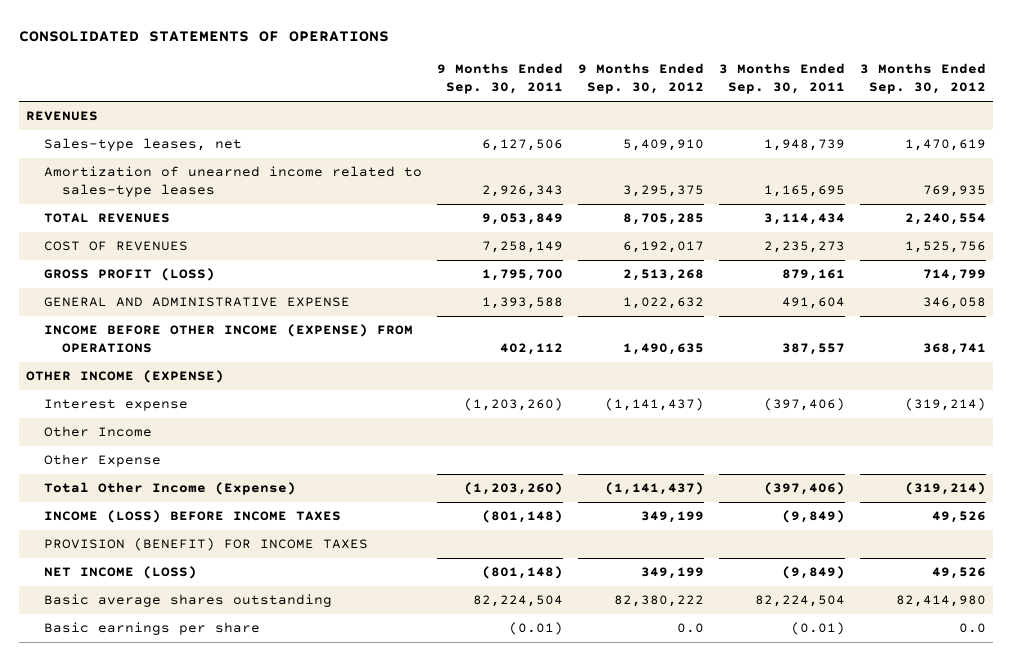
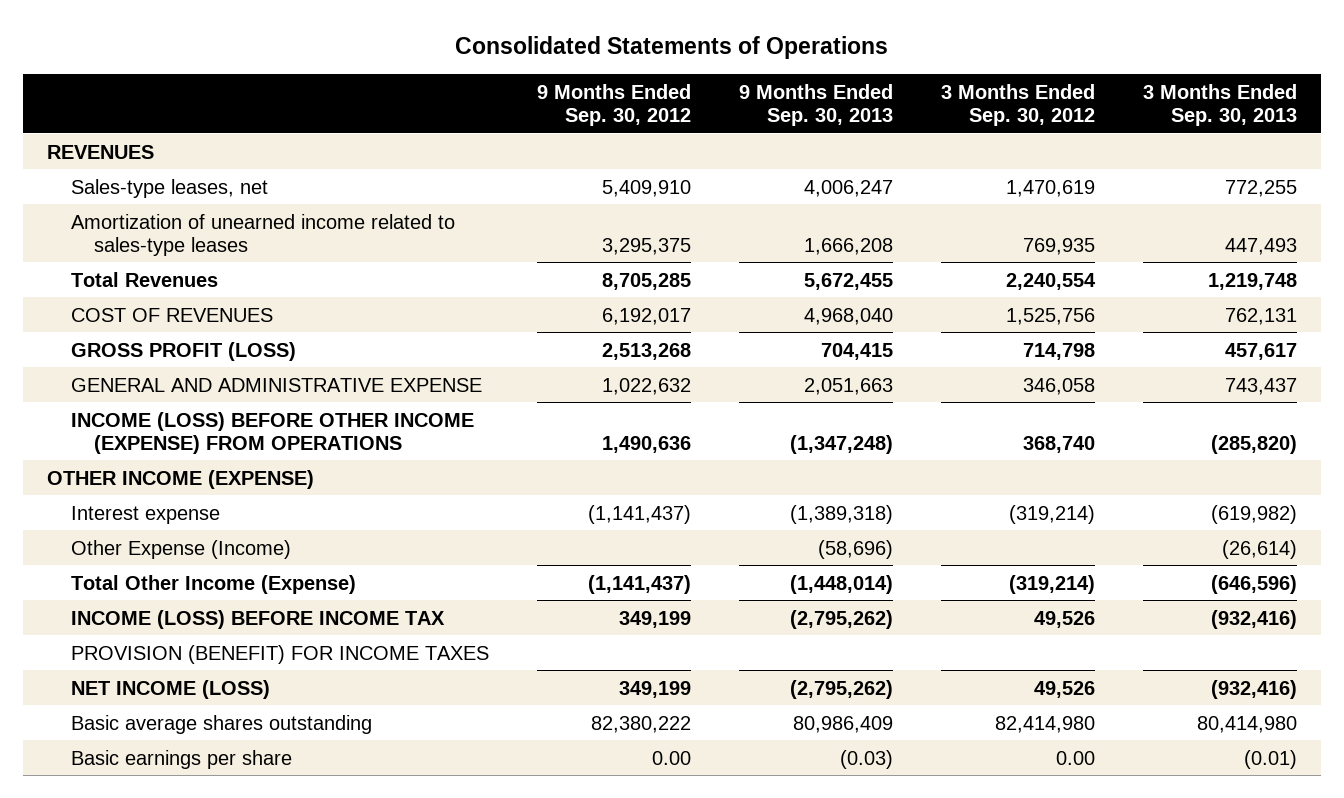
- CONSOLIDATED STATEMENTS OF OPERATIONS
+ Consolidated Statements of Operations
- | 9 Months Ended Sep. 30, 2011 | 9 Months Ended Sep. 30, 2012 | 3 Months Ended Sep. 30, 2011 | 3 Months Ended Sep. 30, 2012
+ | 9 Months Ended Sep. 30, 2012 | 9 Months Ended Sep. 30, 2013 | 3 Months Ended Sep. 30, 2012 | 3 Months Ended Sep. 30, 2013
- TOTAL REVENUES | 9,053,849 | 8,705,285 | 3,114,434 | 2,240,554
+ Total Revenues | 8,705,285 | 5,672,455 | 2,240,554 | 1,219,748
- GROSS PROFIT (LOSS) | 1,795,700 | 2,513,268 | 879,161 | 714,799
+ GROSS PROFIT (LOSS) | 2,513,268 | 704,415 | 714,798 | 457,617
- INCOME BEFORE OTHER INCOME (EXPENSE) FROM OPERATIONS | 402,112 | 1,490,635 | 387,557 | 368,741
+ INCOME (LOSS) BEFORE OTHER INCOME (EXPENSE) FROM OPERATIONS | 1,490,636 | (1,347,248) | 368,740 | (285,820)
- Other Income
- Other Expense
+ Other Expense (Income) | | (58,696) | | (26,614)
- INCOME (LOSS) BEFORE INCOME TAXES | (801,148) | 349,199 | (9,849) | 49,526
+ INCOME (LOSS) BEFORE INCOME TAX | 349,199 | (2,795,262) | 49,526 | (932,416)
- Basic earnings per share | (0.01) | 0.0 | (0.01) | 0.0
+ Basic earnings per share | 0.00 | (0.03) | 0.00 | (0.01)

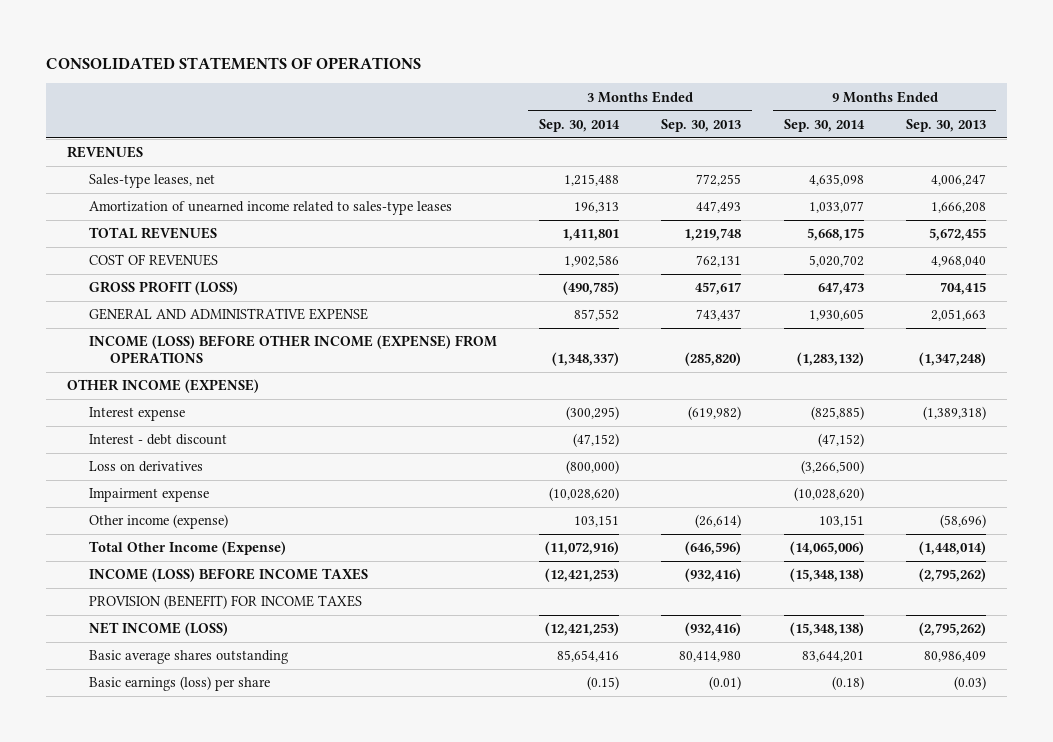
- Consolidated Statements of Operations
+ CONSOLIDATED STATEMENTS OF OPERATIONS
- | 9 Months Ended Sep. 30, 2012 | 9 Months Ended Sep. 30, 2013 | 3 Months Ended Sep. 30, 2012 | 3 Months Ended Sep. 30, 2013
+ | 3 Months Ended Sep. 30, 2014 | 3 Months Ended Sep. 30, 2013 | 9 Months Ended Sep. 30, 2014 | 9 Months Ended Sep. 30, 2013
- Total Revenues | 8,705,285 | 5,672,455 | 2,240,554 | 1,219,748
+ TOTAL REVENUES | 1,411,801 | 1,219,748 | 5,668,175 | 5,672,455
- Other Expense (Income) | | (58,696) | | (26,614)
+ Interest - debt discount | (47,152) | | (47,152) |
+ Loss on derivatives | (800,000) | | (3,266,500) |
+ Impairment expense | (10,028,620) | | (10,028,620) |
+ Other income (expense) | 103,151 | (26,614) | 103,151 | (58,696)
- INCOME (LOSS) BEFORE INCOME TAX | 349,199 | (2,795,262) | 49,526 | (932,416)
+ INCOME (LOSS) BEFORE INCOME TAXES | (12,421,253) | (932,416) | (15,348,138) | (2,795,262)
- Basic earnings per share | 0.00 | (0.03) | 0.00 | (0.01)
+ Basic earnings (loss) per share | (0.15) | (0.01) | (0.18) | (0.03)

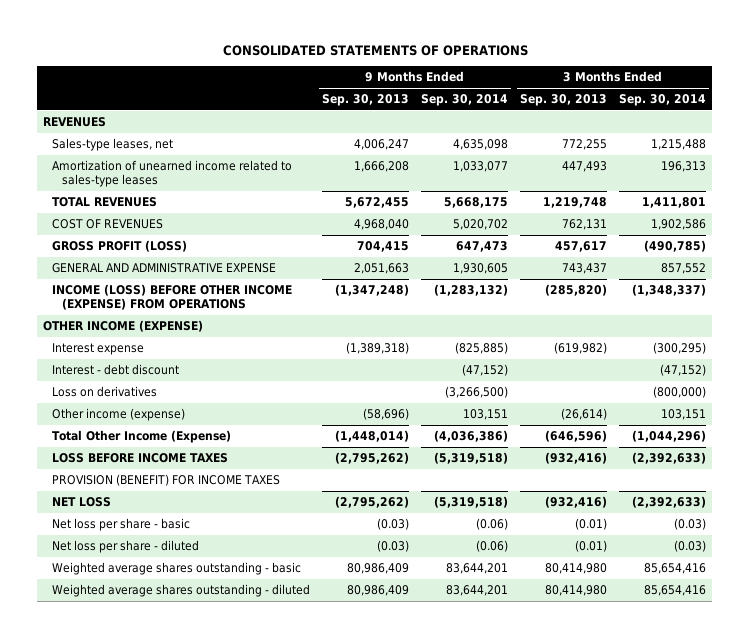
- | 3 Months Ended Sep. 30, 2014 | 3 Months Ended Sep. 30, 2013 | 9 Months Ended Sep. 30, 2014 | 9 Months Ended Sep. 30, 2013
+ | 9 Months Ended Sep. 30, 2013 | 9 Months Ended Sep. 30, 2014 | 3 Months Ended Sep. 30, 2013 | 3 Months Ended Sep. 30, 2014
- Impairment expense | (10,028,620) | | (10,028,620) |
- Total Other Income (Expense) | (11,072,916) | (646,596) | (14,065,006) | (1,448,014)
- INCOME (LOSS) BEFORE INCOME TAXES | (12,421,253) | (932,416) | (15,348,138) | (2,795,262)
+ Total Other Income (Expense) | (1,448,014) | (4,036,386) | (646,596) | (1,044,296)
+ LOSS BEFORE INCOME TAXES | (2,795,262) | (5,319,518) | (932,416) | (2,392,633)
- NET INCOME (LOSS) | (12,421,253) | (932,416) | (15,348,138) | (2,795,262)
- Basic average shares outstanding | 85,654,416 | 80,414,980 | 83,644,201 | 80,986,409
- Basic earnings (loss) per share | (0.15) | (0.01) | (0.18) | (0.03)
+ NET LOSS | (2,795,262) | (5,319,518) | (932,416) | (2,392,633)
+ Net loss per share - basic | (0.03) | (0.06) | (0.01) | (0.03)
+ Net loss per share - diluted | (0.03) | (0.06) | (0.01) | (0.03)
+ Weighted average shares outstanding - basic | 80,986,409 | 83,644,201 | 80,414,980 | 85,654,416
+ Weighted average shares outstanding - diluted | 80,986,409 | 83,644,201 | 80,414,980 | 85,654,416

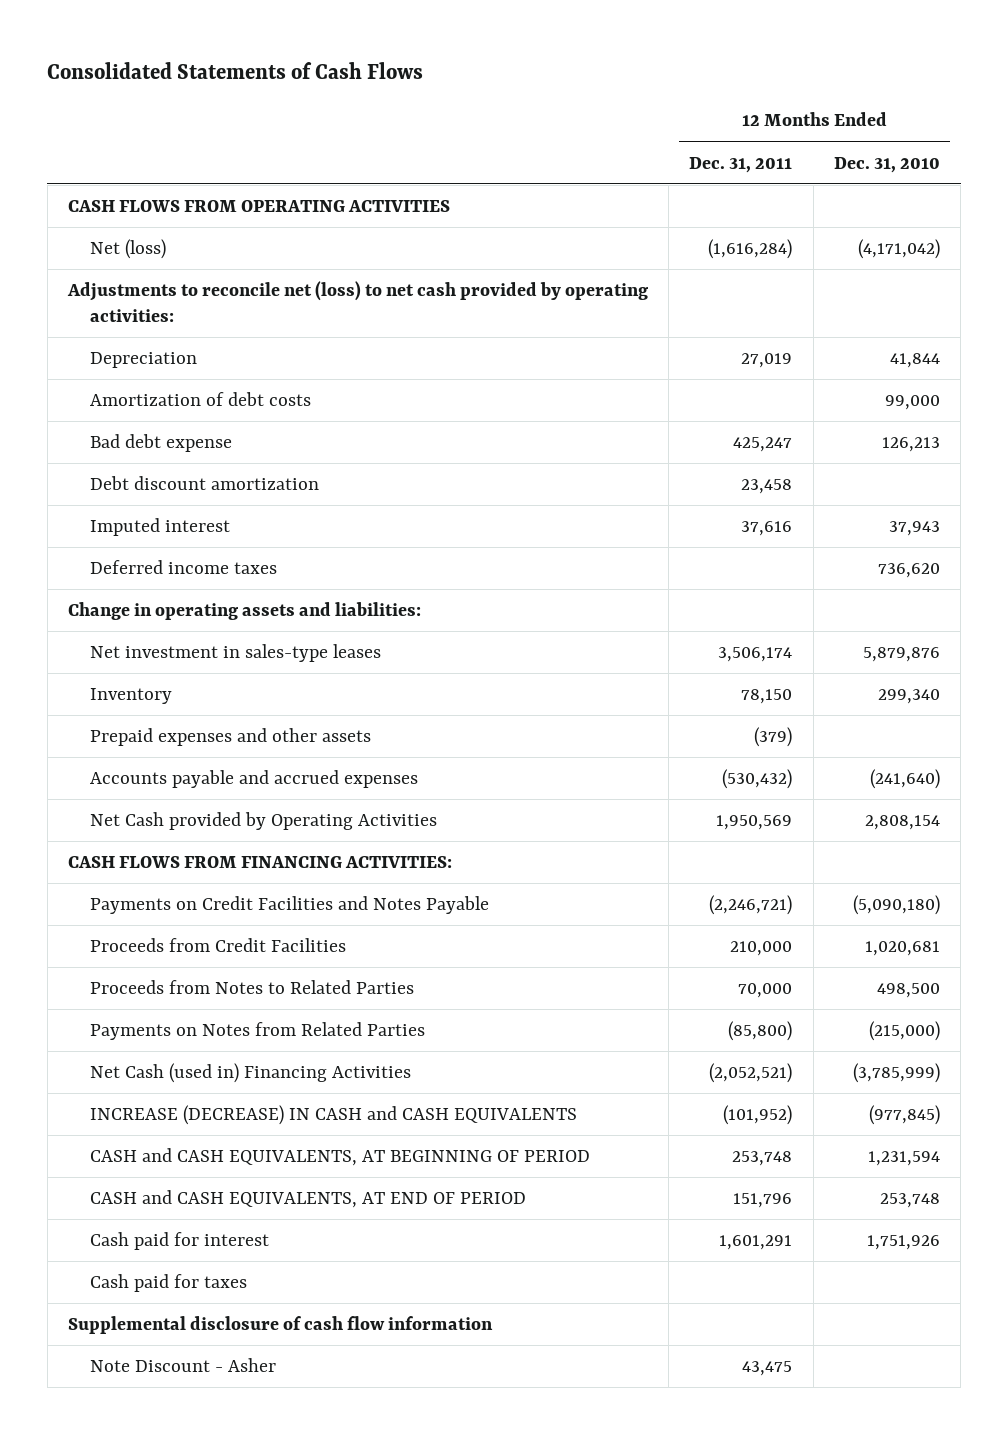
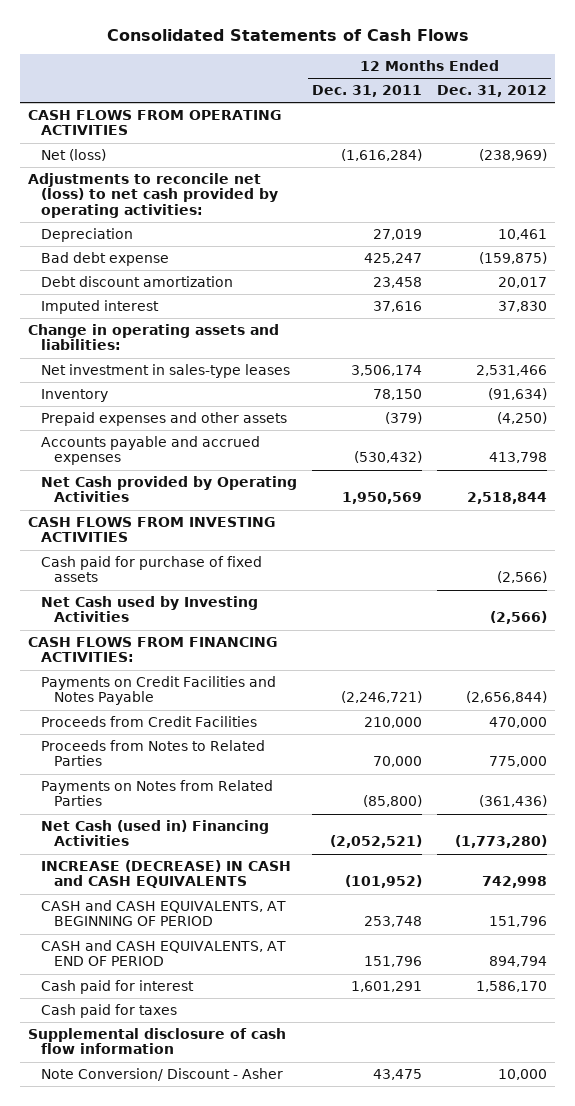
- | 12 Months Ended Dec. 31, 2011 | 12 Months Ended Dec. 31, 2010
+ | 12 Months Ended Dec. 31, 2011 | 12 Months Ended Dec. 31, 2012
- Amortization of debt costs | | 99,000
- Deferred income taxes | | 736,620
+ CASH FLOWS FROM INVESTING ACTIVITIES
+ Cash paid for purchase of fixed assets | | (2,566)
+ Net Cash used by Investing Activities | | (2,566)
- Note Discount - Asher | 43,475 |
+ Note Conversion/ Discount - Asher | 43,475 | 10,000

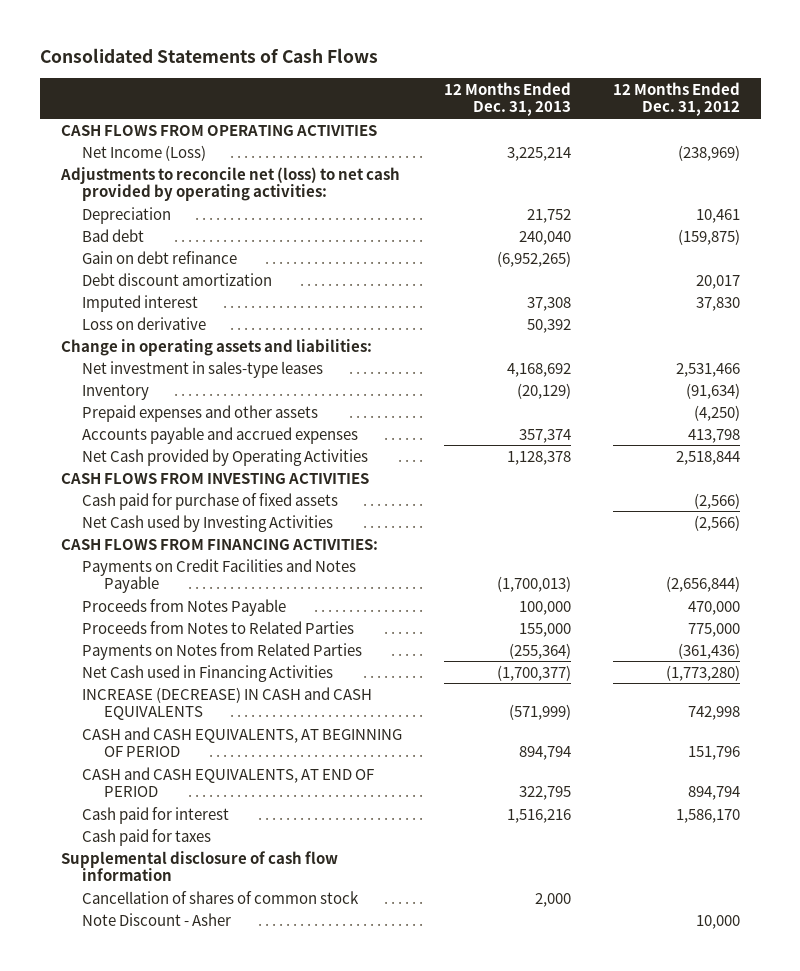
- | 12 Months Ended Dec. 31, 2011 | 12 Months Ended Dec. 31, 2012
+ | 12 Months Ended Dec. 31, 2013 | 12 Months Ended Dec. 31, 2012
- Net (loss) | (1,616,284) | (238,969)
+ Net Income (Loss) | 3,225,214 | (238,969)
- Bad debt expense | 425,247 | (159,875)
+ Bad debt | 240,040 | (159,875)
+ Gain on debt refinance | (6,952,265) |
+ Loss on derivative | 50,392 |
- Proceeds from Credit Facilities | 210,000 | 470,000
+ Proceeds from Notes Payable | 100,000 | 470,000
- Net Cash (used in) Financing Activities | (2,052,521) | (1,773,280)
+ Net Cash used in Financing Activities | (1,700,377) | (1,773,280)
- Note Conversion/ Discount - Asher | 43,475 | 10,000
+ Cancellation of shares of common stock | 2,000 |
+ Note Discount - Asher | | 10,000

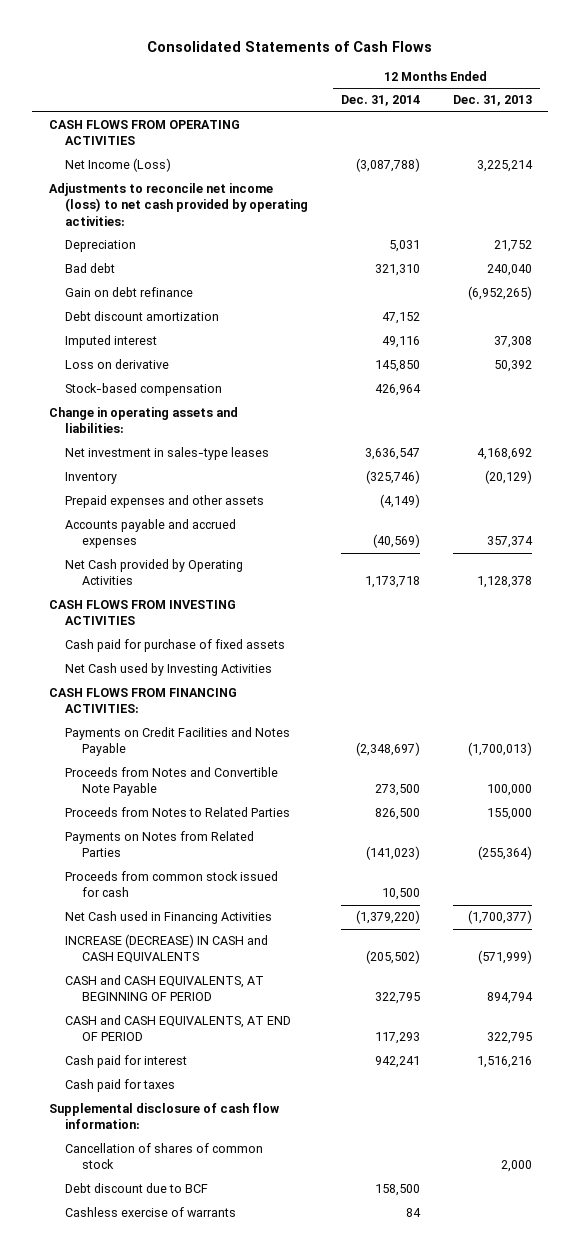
- | 12 Months Ended Dec. 31, 2013 | 12 Months Ended Dec. 31, 2012
+ | 12 Months Ended Dec. 31, 2014 | 12 Months Ended Dec. 31, 2013
- Adjustments to reconcile net (loss) to net cash provided by operating activities:
+ Adjustments to reconcile net income (loss) to net cash provided by operating activities:
+ Stock-based compensation | 426,964 |
- Proceeds from Notes Payable | 100,000 | 470,000
+ Proceeds from Notes and Convertible Note Payable | 273,500 | 100,000
+ Proceeds from common stock issued for cash | 10,500 |
- Supplemental disclosure of cash flow information
+ Supplemental disclosure of cash flow information:
- Note Discount - Asher | | 10,000
+ Debt discount due to BCF | 158,500 |
+ Cashless exercise of warrants | 84 |

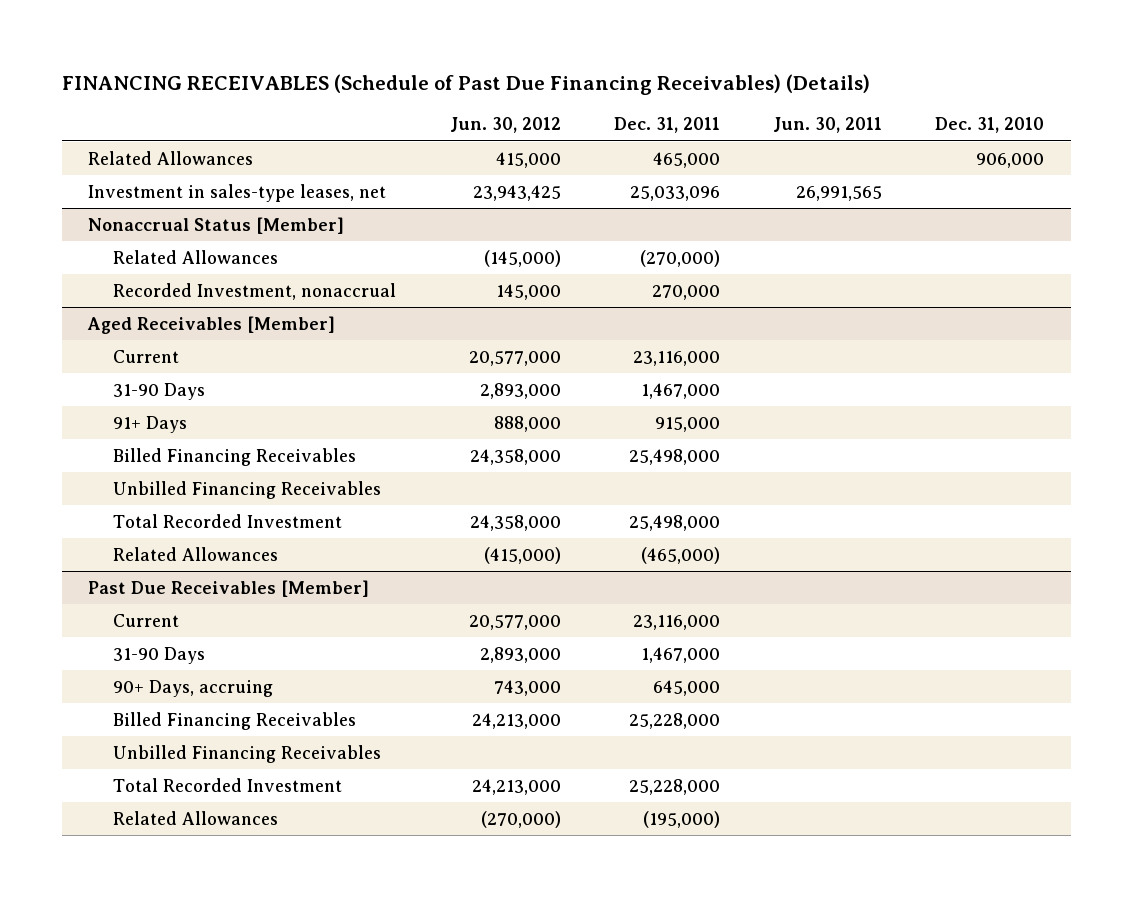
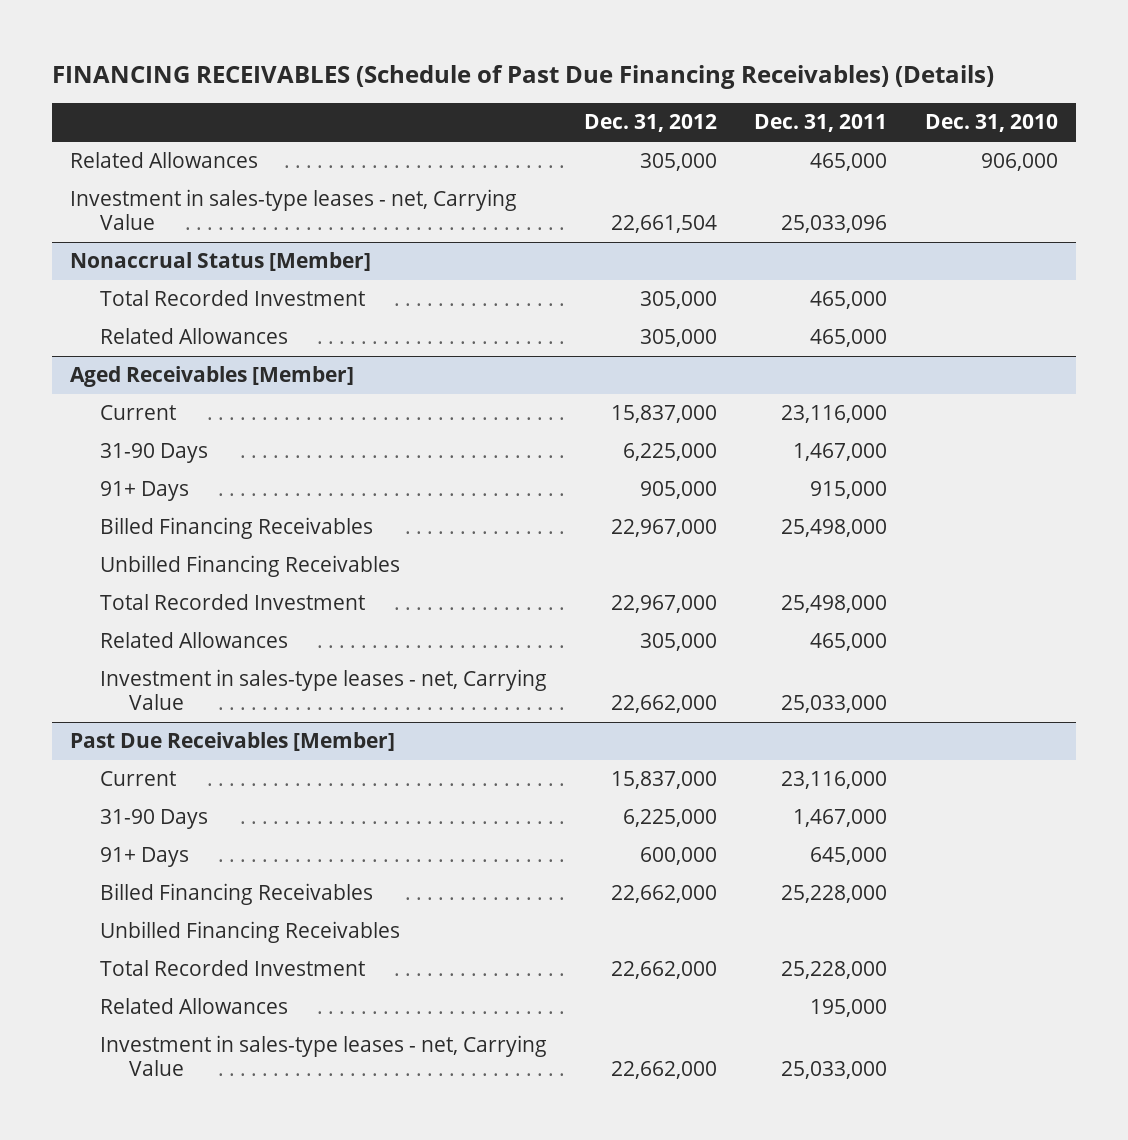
- | Jun. 30, 2012 | Dec. 31, 2011 | Jun. 30, 2011 | Dec. 31, 2010
+ | Dec. 31, 2012 | Dec. 31, 2011 | Dec. 31, 2010
- Investment in sales-type leases, net | 23,943,425 | 25,033,096 | 26,991,565 |
+ Investment in sales-type leases - net, Carrying Value | 22,661,504 | 25,033,096 |
@ Nonaccrual Status [Member]
- Related Allowances | (145,000) | (270,000) | |
- Recorded Investment, nonaccrual | 145,000 | 270,000 | |
+ Total Recorded Investment | 305,000 | 465,000 |
+ Related Allowances | 305,000 | 465,000 |
@ Aged Receivables [Member]
- Related Allowances | (415,000) | (465,000) | |
+ Related Allowances | 305,000 | 465,000 |
+ Investment in sales-type leases - net, Carrying Value | 22,662,000 | 25,033,000 |
@ Past Due Receivables [Member]
- 90+ Days, accruing | 743,000 | 645,000 | |
+ 91+ Days | 600,000 | 645,000 |
- Related Allowances | (270,000) | (195,000) | |
+ Related Allowances | | 195,000 |
+ Investment in sales-type leases - net, Carrying Value | 22,662,000 | 25,033,000 |

